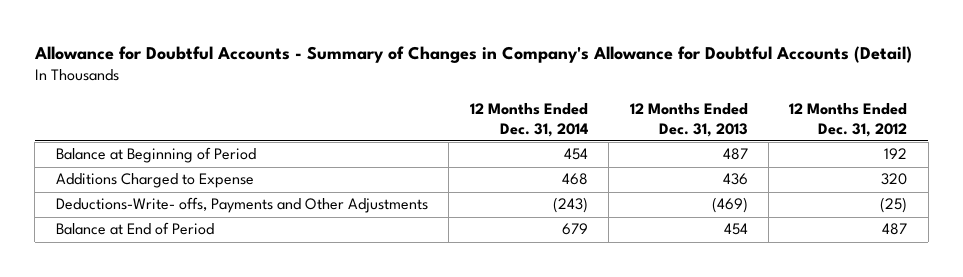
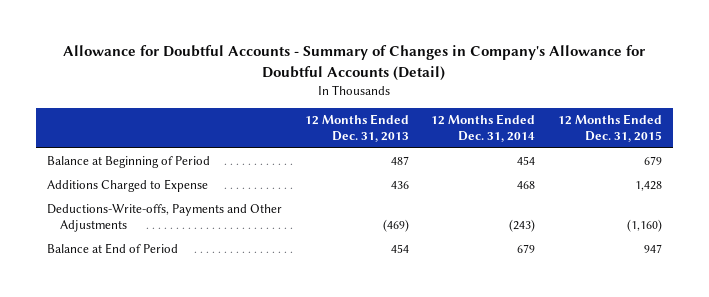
- | 12 Months Ended Dec. 31, 2014 | 12 Months Ended Dec. 31, 2013 | 12 Months Ended Dec. 31, 2012
+ | 12 Months Ended Dec. 31, 2013 | 12 Months Ended Dec. 31, 2014 | 12 Months Ended Dec. 31, 2015
- Deductions-Write- offs, Payments and Other Adjustments | (243) | (469) | (25)
+ Deductions-Write-offs, Payments and Other Adjustments | (469) | (243) | (1,160)

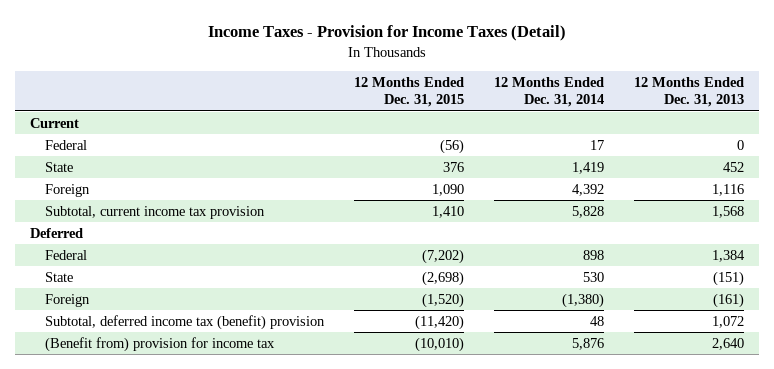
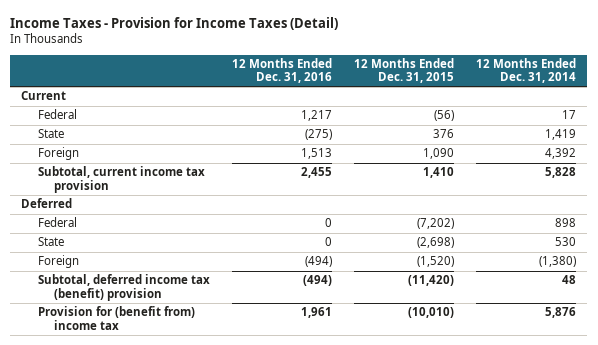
- | 12 Months Ended Dec. 31, 2015 | 12 Months Ended Dec. 31, 2014 | 12 Months Ended Dec. 31, 2013
+ | 12 Months Ended Dec. 31, 2016 | 12 Months Ended Dec. 31, 2015 | 12 Months Ended Dec. 31, 2014
- (Benefit from) provision for income tax | (10,010) | 5,876 | 2,640
+ Provision for (benefit from) income tax | 1,961 | (10,010) | 5,876

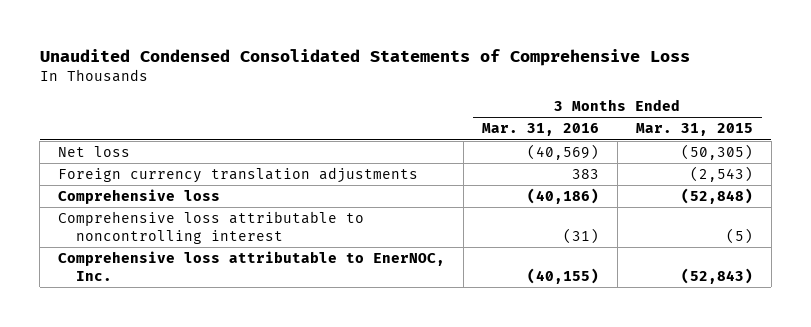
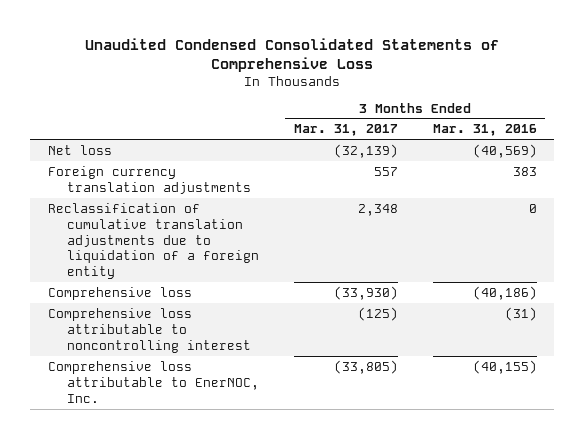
- | 3 Months Ended Mar. 31, 2016 | 3 Months Ended Mar. 31, 2015
+ | 3 Months Ended Mar. 31, 2017 | 3 Months Ended Mar. 31, 2016
+ Reclassification of cumulative translation adjustments due to liquidation of a foreign entity | 2,348 | 0

